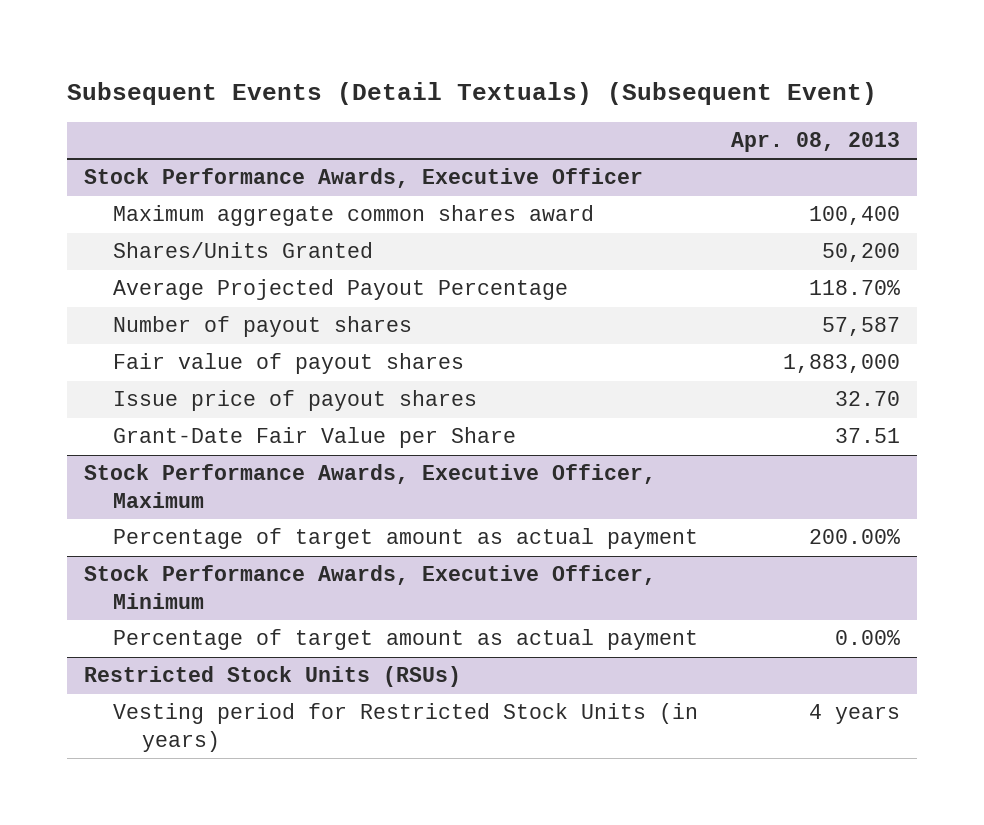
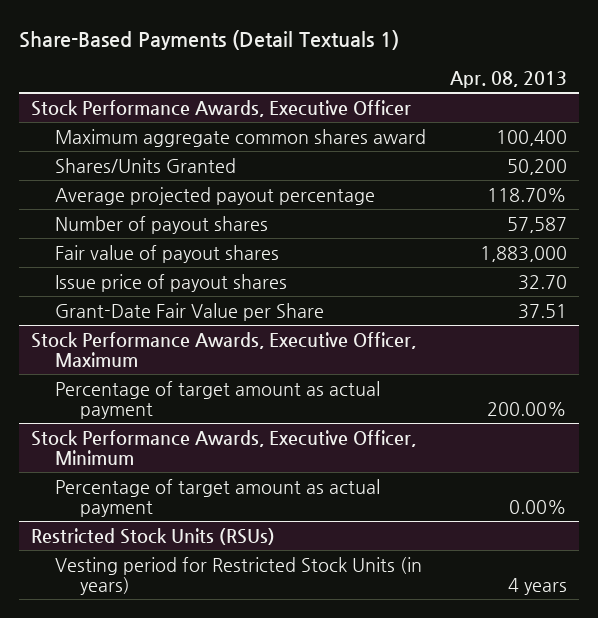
- Subsequent Events (Detail Textuals) (Subsequent Event)
+ Share-Based Payments (Detail Textuals 1)
@ Stock Performance Awards, Executive Officer
- Average Projected Payout Percentage | 118.70%
+ Average projected payout percentage | 118.70%

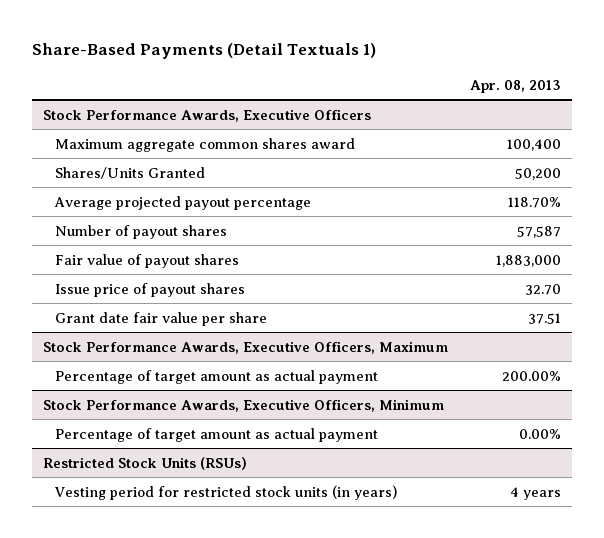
- Stock Performance Awards, Executive Officer
+ Stock Performance Awards, Executive Officers
- Grant-Date Fair Value per Share | 37.51
- Stock Performance Awards, Executive Officer, Maximum
+ Grant date fair value per share | 37.51
+ Stock Performance Awards, Executive Officers, Maximum
- Stock Performance Awards, Executive Officer, Minimum
+ Stock Performance Awards, Executive Officers, Minimum
@ Restricted Stock Units (RSUs)
- Vesting period for Restricted Stock Units (in years) | 4 years
+ Vesting period for restricted stock units (in years) | 4 years

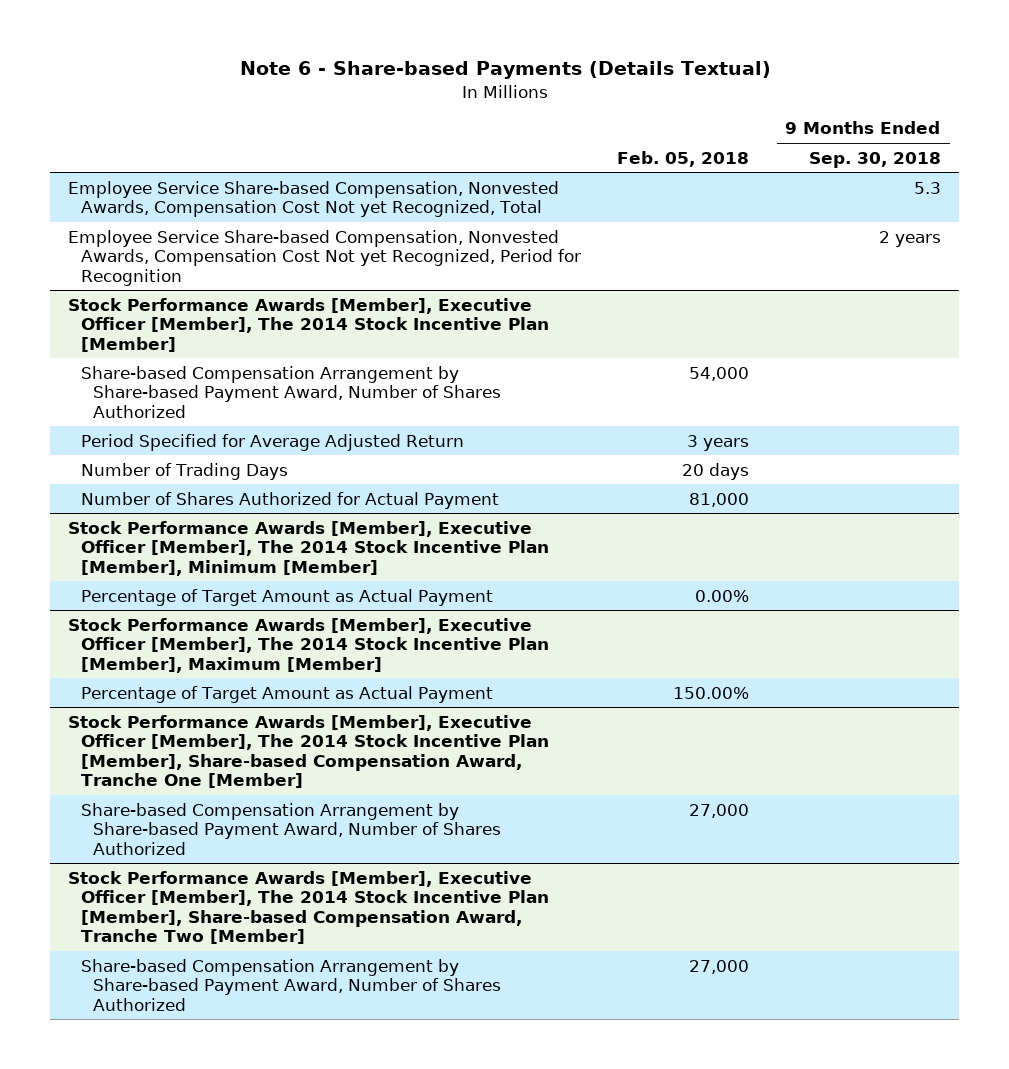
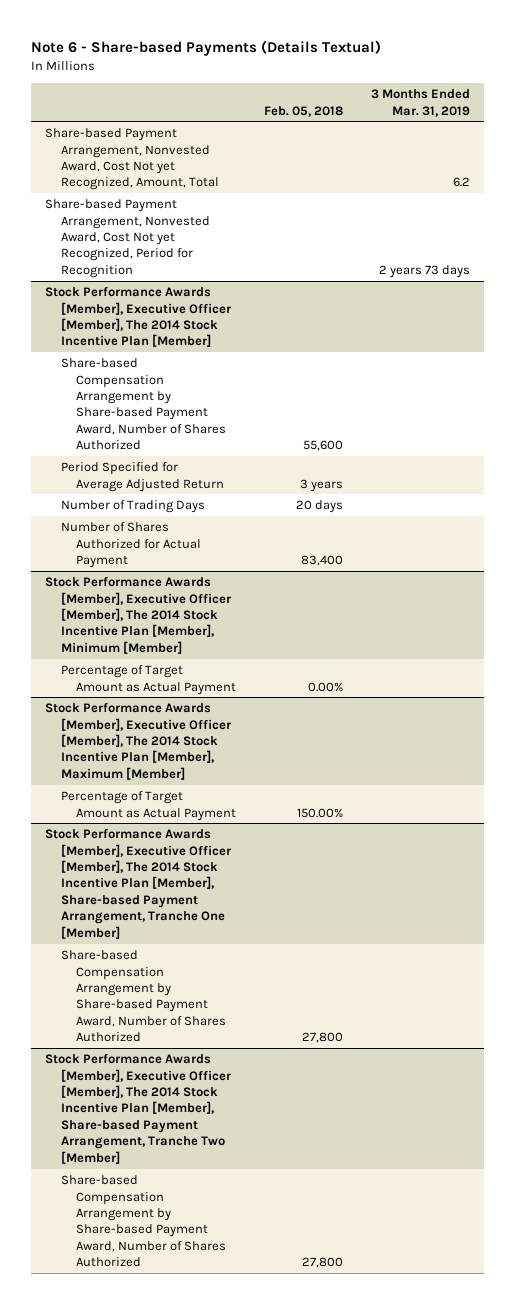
- | Feb. 05, 2018 | 9 Months Ended Sep. 30, 2018
+ | Feb. 05, 2018 | 3 Months Ended Mar. 31, 2019
- Employee Service Share-based Compensation, Nonvested Awards, Compensation Cost Not yet Recognized, Total | | 5.3
- Employee Service Share-based Compensation, Nonvested Awards, Compensation Cost Not yet Recognized, Period for Recognition | | 2 years
+ Share-based Payment Arrangement, Nonvested Award, Cost Not yet Recognized, Amount, Total | | 6.2
+ Share-based Payment Arrangement, Nonvested Award, Cost Not yet Recognized, Period for Recognition | | 2 years 73 days
@ Stock Performance Awards [Member], Executive Officer [Member], The 2014 Stock Incentive Plan [Member]
- Share-based Compensation Arrangement by Share-based Payment Award, Number of Shares Authorized | 54,000 |
+ Share-based Compensation Arrangement by Share-based Payment Award, Number of Shares Authorized | 55,600 |
- Number of Shares Authorized for Actual Payment | 81,000 |
+ Number of Shares Authorized for Actual Payment | 83,400 |
- Stock Performance Awards [Member], Executive Officer [Member], The 2014 Stock Incentive Plan [Member], Share-based Compensation Award, Tranche One [Member]
- Share-based Compensation Arrangement by Share-based Payment Award, Number of Shares Authorized | 27,000 |
- Stock Performance Awards [Member], Executive Officer [Member], The 2014 Stock Incentive Plan [Member], Share-based Compensation Award, Tranche Two [Member]
- Share-based Compensation Arrangement by Share-based Payment Award, Number of Shares Authorized | 27,000 |
+ Stock Performance Awards [Member], Executive Officer [Member], The 2014 Stock Incentive Plan [Member], Share-based Payment Arrangement, Tranche One [Member]
+ Share-based Compensation Arrangement by Share-based Payment Award, Number of Shares Authorized | 27,800 |
+ Stock Performance Awards [Member], Executive Officer [Member], The 2014 Stock Incentive Plan [Member], Share-based Payment Arrangement, Tranche Two [Member]
+ Share-based Compensation Arrangement by Share-based Payment Award, Number of Shares Authorized | 27,800 |

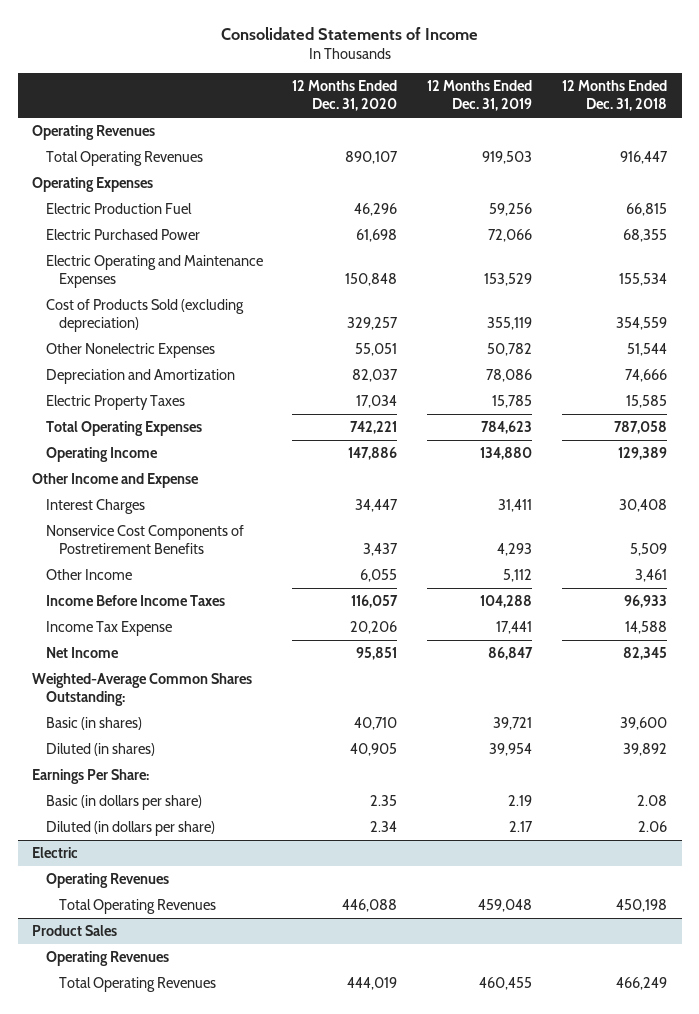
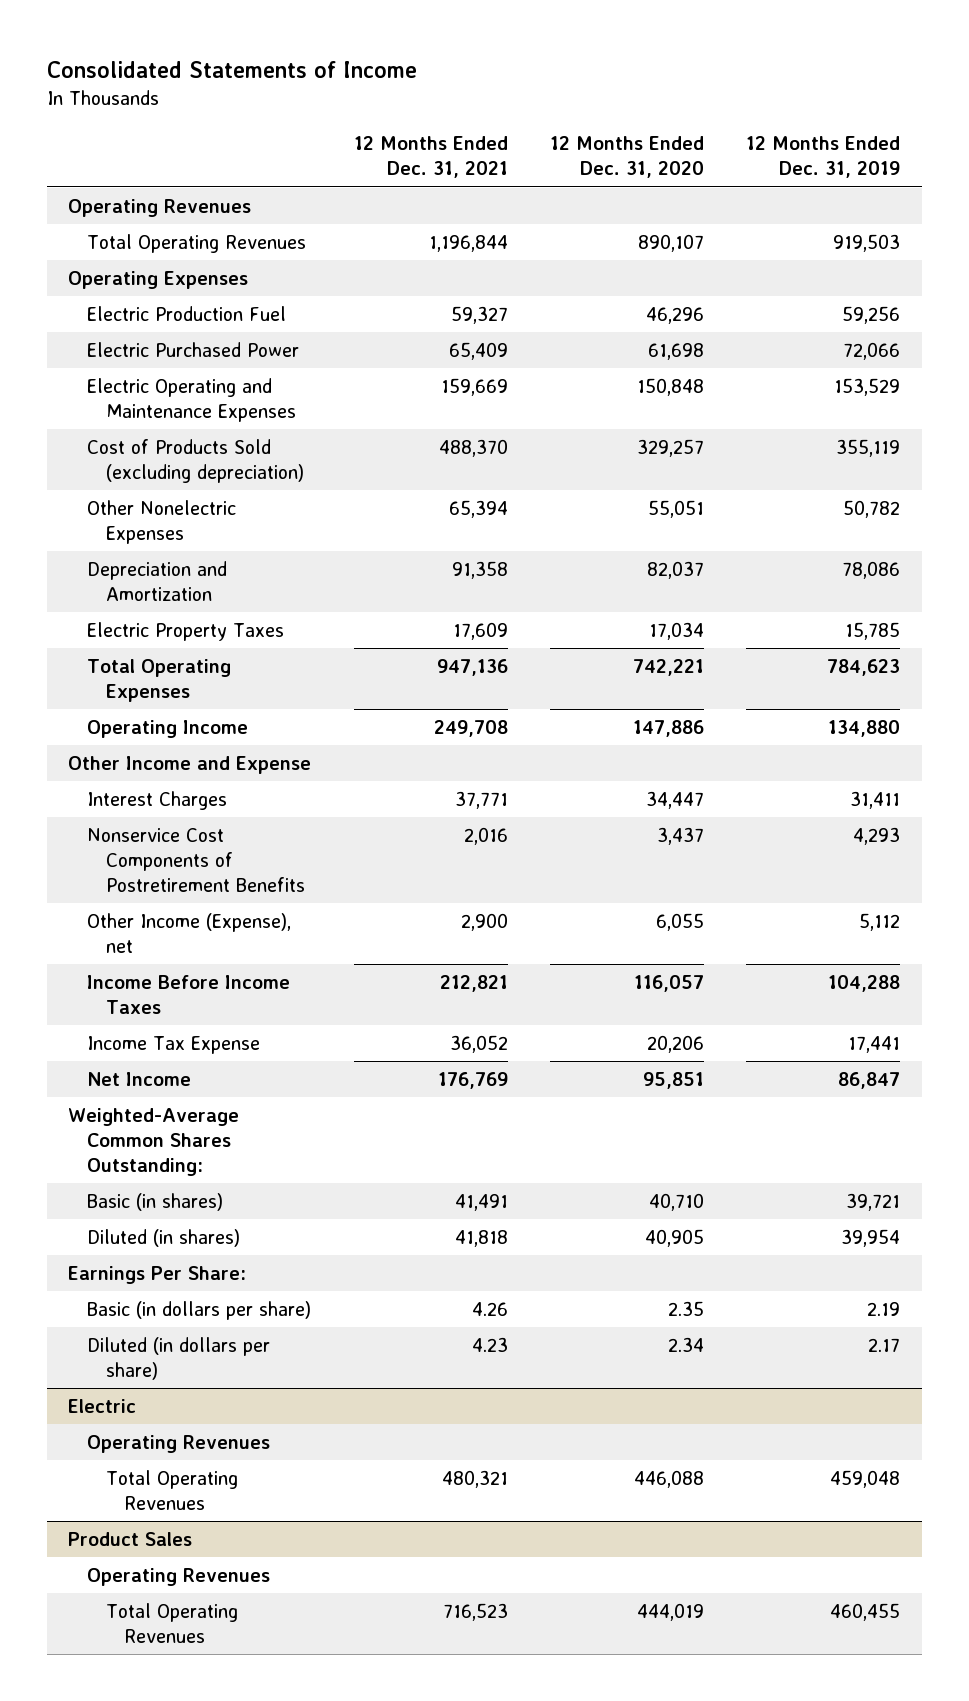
- | 12 Months Ended Dec. 31, 2020 | 12 Months Ended Dec. 31, 2019 | 12 Months Ended Dec. 31, 2018
+ | 12 Months Ended Dec. 31, 2021 | 12 Months Ended Dec. 31, 2020 | 12 Months Ended Dec. 31, 2019
- Other Income | 6,055 | 5,112 | 3,461
+ Other Income (Expense), net | 2,900 | 6,055 | 5,112

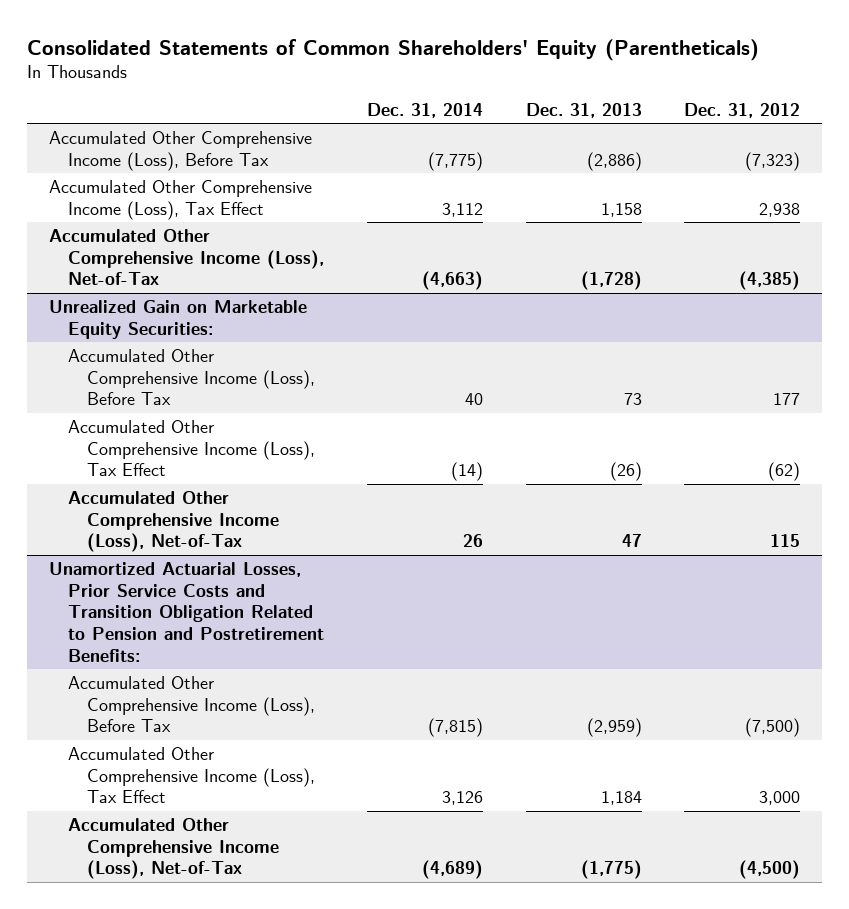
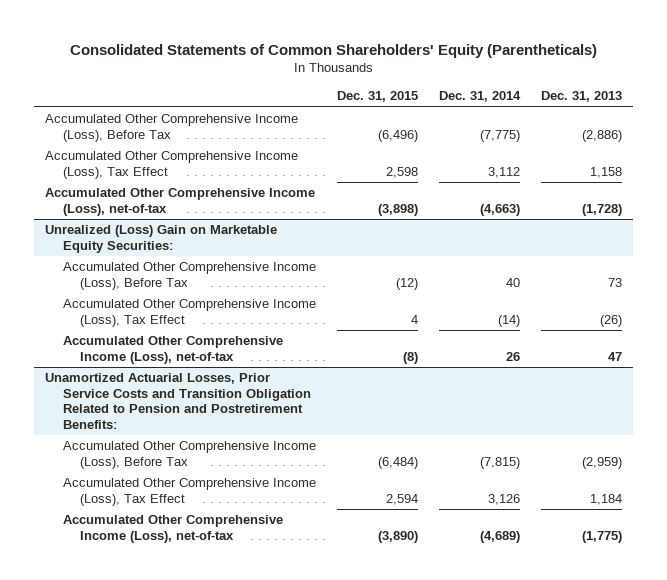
- | Dec. 31, 2014 | Dec. 31, 2013 | Dec. 31, 2012
+ | Dec. 31, 2015 | Dec. 31, 2014 | Dec. 31, 2013
- Accumulated Other Comprehensive Income (Loss), Net-of-Tax | (4,663) | (1,728) | (4,385)
- Unrealized Gain on Marketable Equity Securities:
+ Accumulated Other Comprehensive Income (Loss), net-of-tax | (3,898) | (4,663) | (1,728)
+ Unrealized (Loss) Gain on Marketable Equity Securities:
- Accumulated Other Comprehensive Income (Loss), Net-of-Tax | 26 | 47 | 115
+ Accumulated Other Comprehensive Income (Loss), net-of-tax | (8) | 26 | 47
@ Unamortized Actuarial Losses, Prior Service Costs and Transition Obligation Related to Pension and Postretirement Benefits:
- Accumulated Other Comprehensive Income (Loss), Net-of-Tax | (4,689) | (1,775) | (4,500)
+ Accumulated Other Comprehensive Income (Loss), net-of-tax | (3,890) | (4,689) | (1,775)

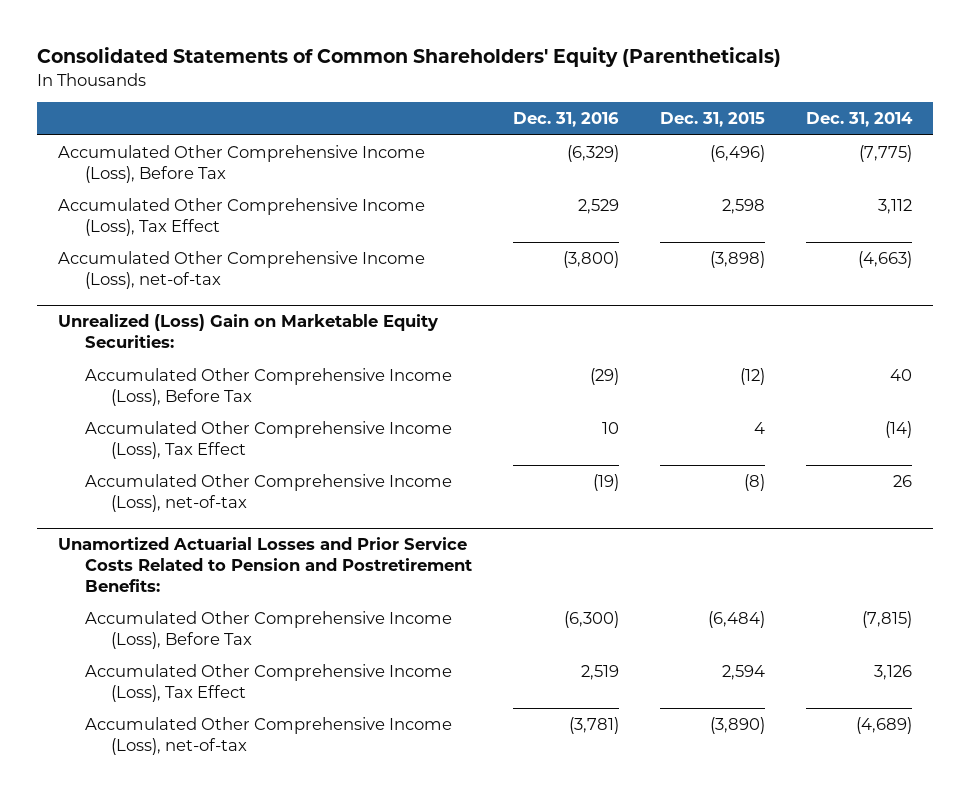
- | Dec. 31, 2015 | Dec. 31, 2014 | Dec. 31, 2013
+ | Dec. 31, 2016 | Dec. 31, 2015 | Dec. 31, 2014
- Unamortized Actuarial Losses, Prior Service Costs and Transition Obligation Related to Pension and Postretirement Benefits:
+ Unamortized Actuarial Losses and Prior Service Costs Related to Pension and Postretirement Benefits:

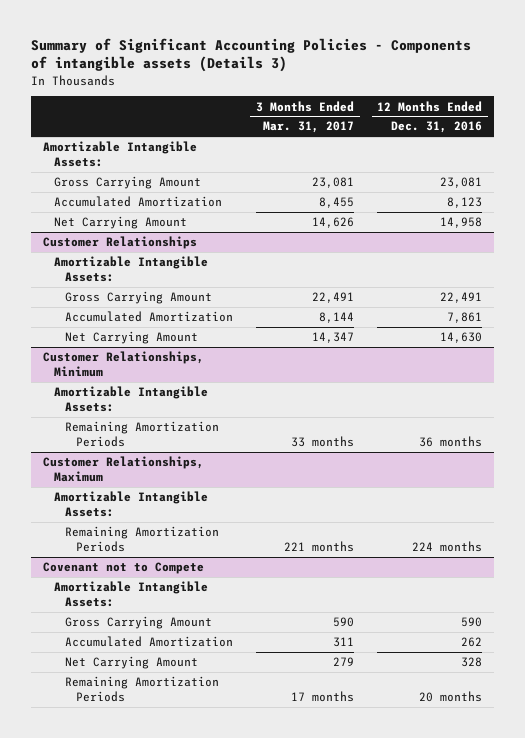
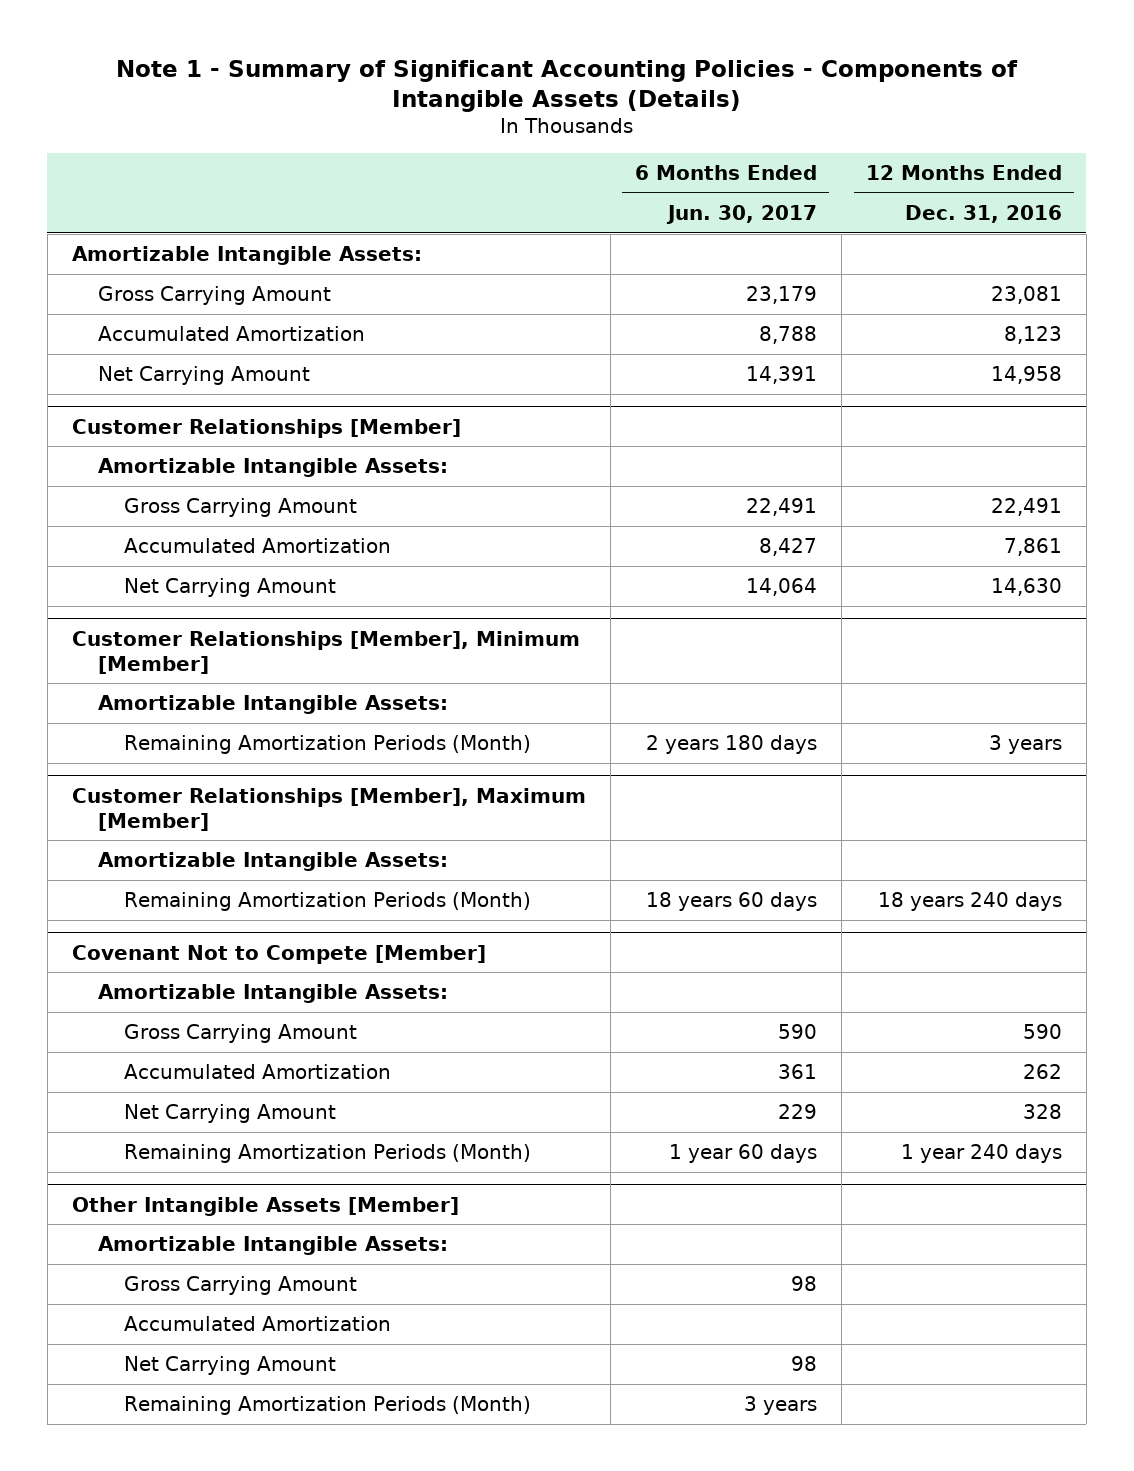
- Summary of Significant Accounting Policies - Components of intangible assets (Details 3)
+ Note 1 - Summary of Significant Accounting Policies - Components of Intangible Assets (Details)
- | 3 Months Ended Mar. 31, 2017 | 12 Months Ended Dec. 31, 2016
+ | 6 Months Ended Jun. 30, 2017 | 12 Months Ended Dec. 31, 2016
- Customer Relationships
+ Customer Relationships [Member]
- Customer Relationships, Minimum
+ Customer Relationships [Member], Minimum [Member]
- Remaining Amortization Periods | 33 months | 36 months
- Customer Relationships, Maximum
+ Remaining Amortization Periods (Month) | 2 years 180 days | 3 years
+ Customer Relationships [Member], Maximum [Member]
- Remaining Amortization Periods | 221 months | 224 months
- Covenant not to Compete
+ Remaining Amortization Periods (Month) | 18 years 60 days | 18 years 240 days
+ Covenant Not to Compete [Member]
- Remaining Amortization Periods | 17 months | 20 months
+ Remaining Amortization Periods (Month) | 1 year 60 days | 1 year 240 days
+ Other Intangible Assets [Member]
+ Amortizable Intangible Assets:
+ Gross Carrying Amount | 98 |
+ Accumulated Amortization
+ Net Carrying Amount | 98 |
+ Remaining Amortization Periods (Month) | 3 years |

